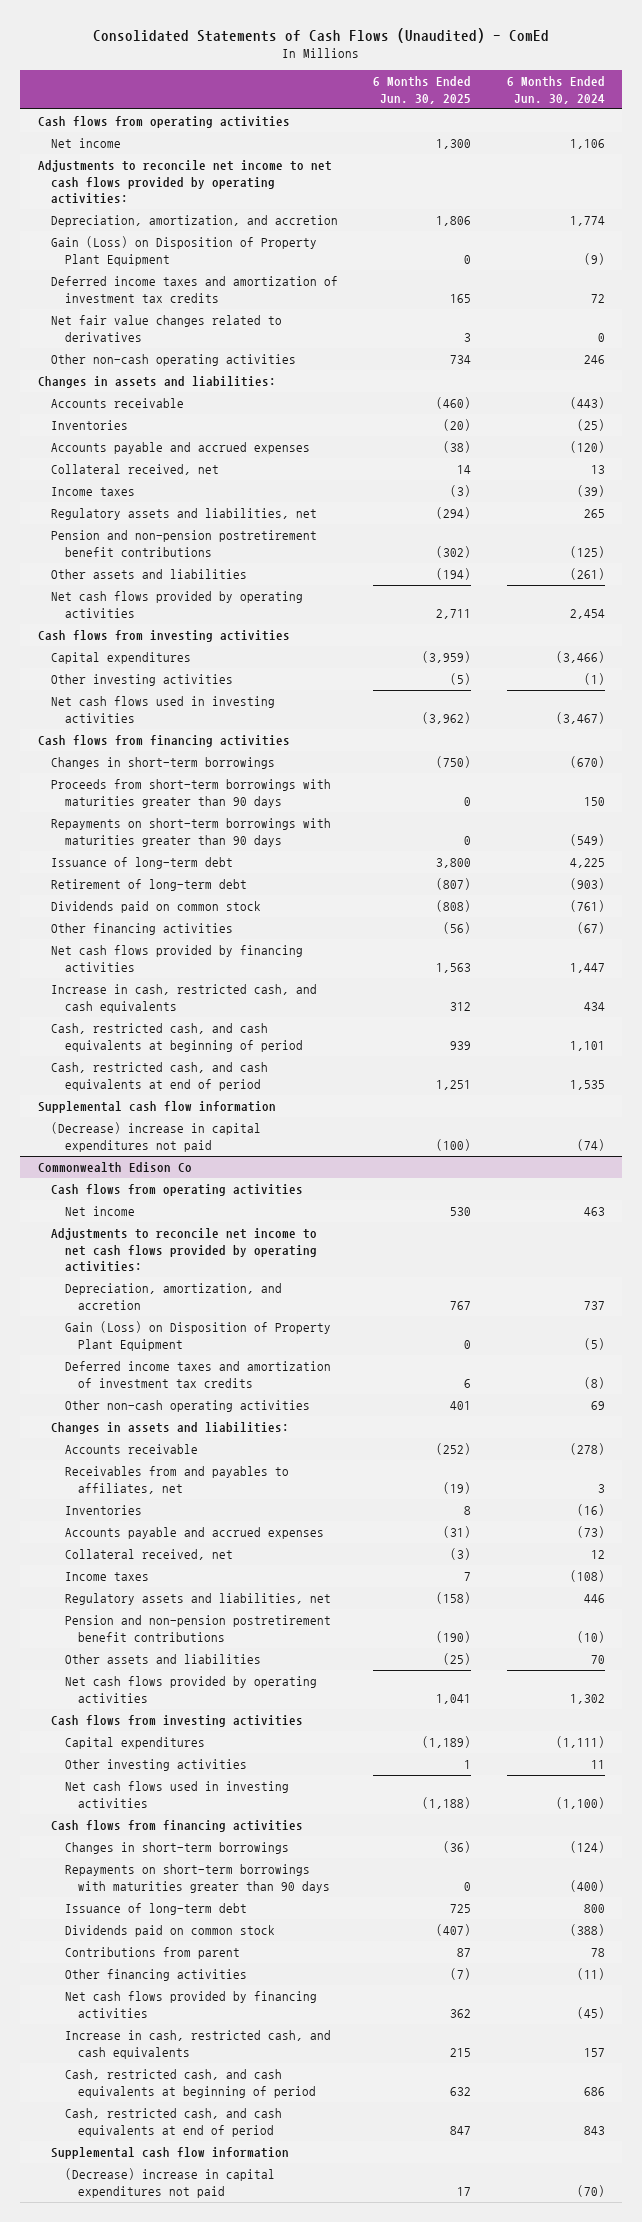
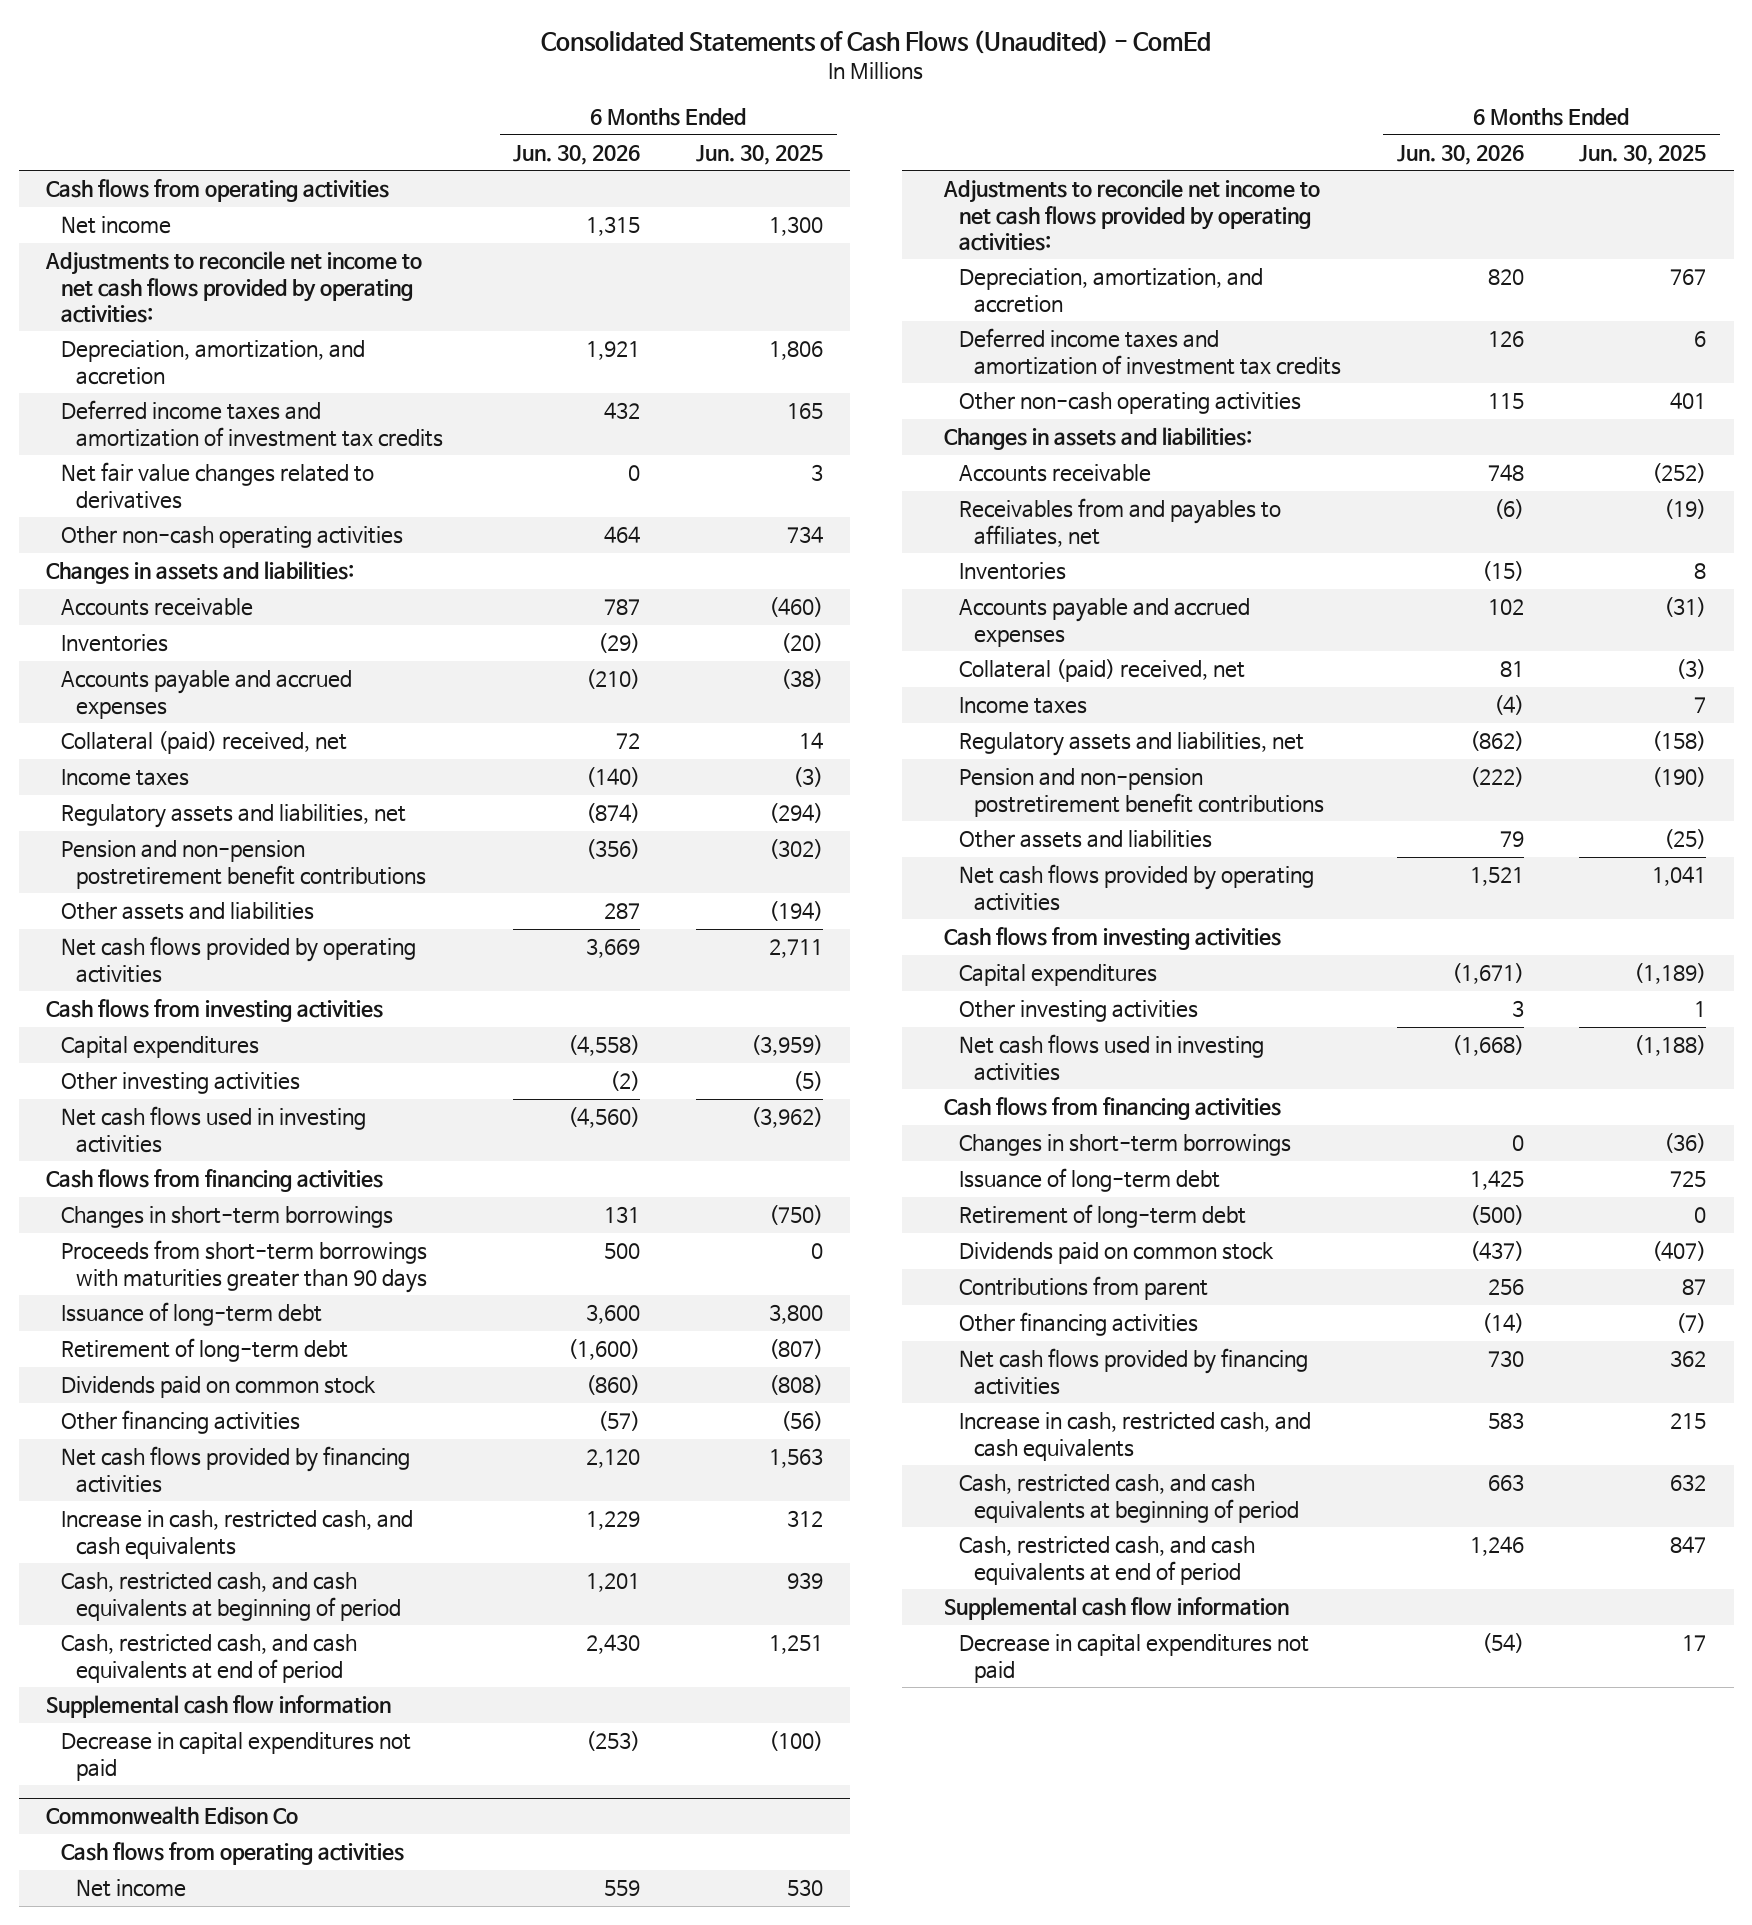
- | 6 Months Ended Jun. 30, 2025 | 6 Months Ended Jun. 30, 2024
+ | 6 Months Ended Jun. 30, 2026 | 6 Months Ended Jun. 30, 2025
- Gain (Loss) on Disposition of Property Plant Equipment | 0 | (9)
- Collateral received, net | 14 | 13
+ Collateral (paid) received, net | 72 | 14
- Repayments on short-term borrowings with maturities greater than 90 days | 0 | (549)
- (Decrease) increase in capital expenditures not paid | (100) | (74)
+ Decrease in capital expenditures not paid | (253) | (100)
@ Commonwealth Edison Co
- Gain (Loss) on Disposition of Property Plant Equipment | 0 | (5)
- Collateral received, net | (3) | 12
+ Collateral (paid) received, net | 81 | (3)
- Repayments on short-term borrowings with maturities greater than 90 days | 0 | (400)
+ Retirement of long-term debt | (500) | 0
- (Decrease) increase in capital expenditures not paid | 17 | (70)
+ Decrease in capital expenditures not paid | (54) | 17

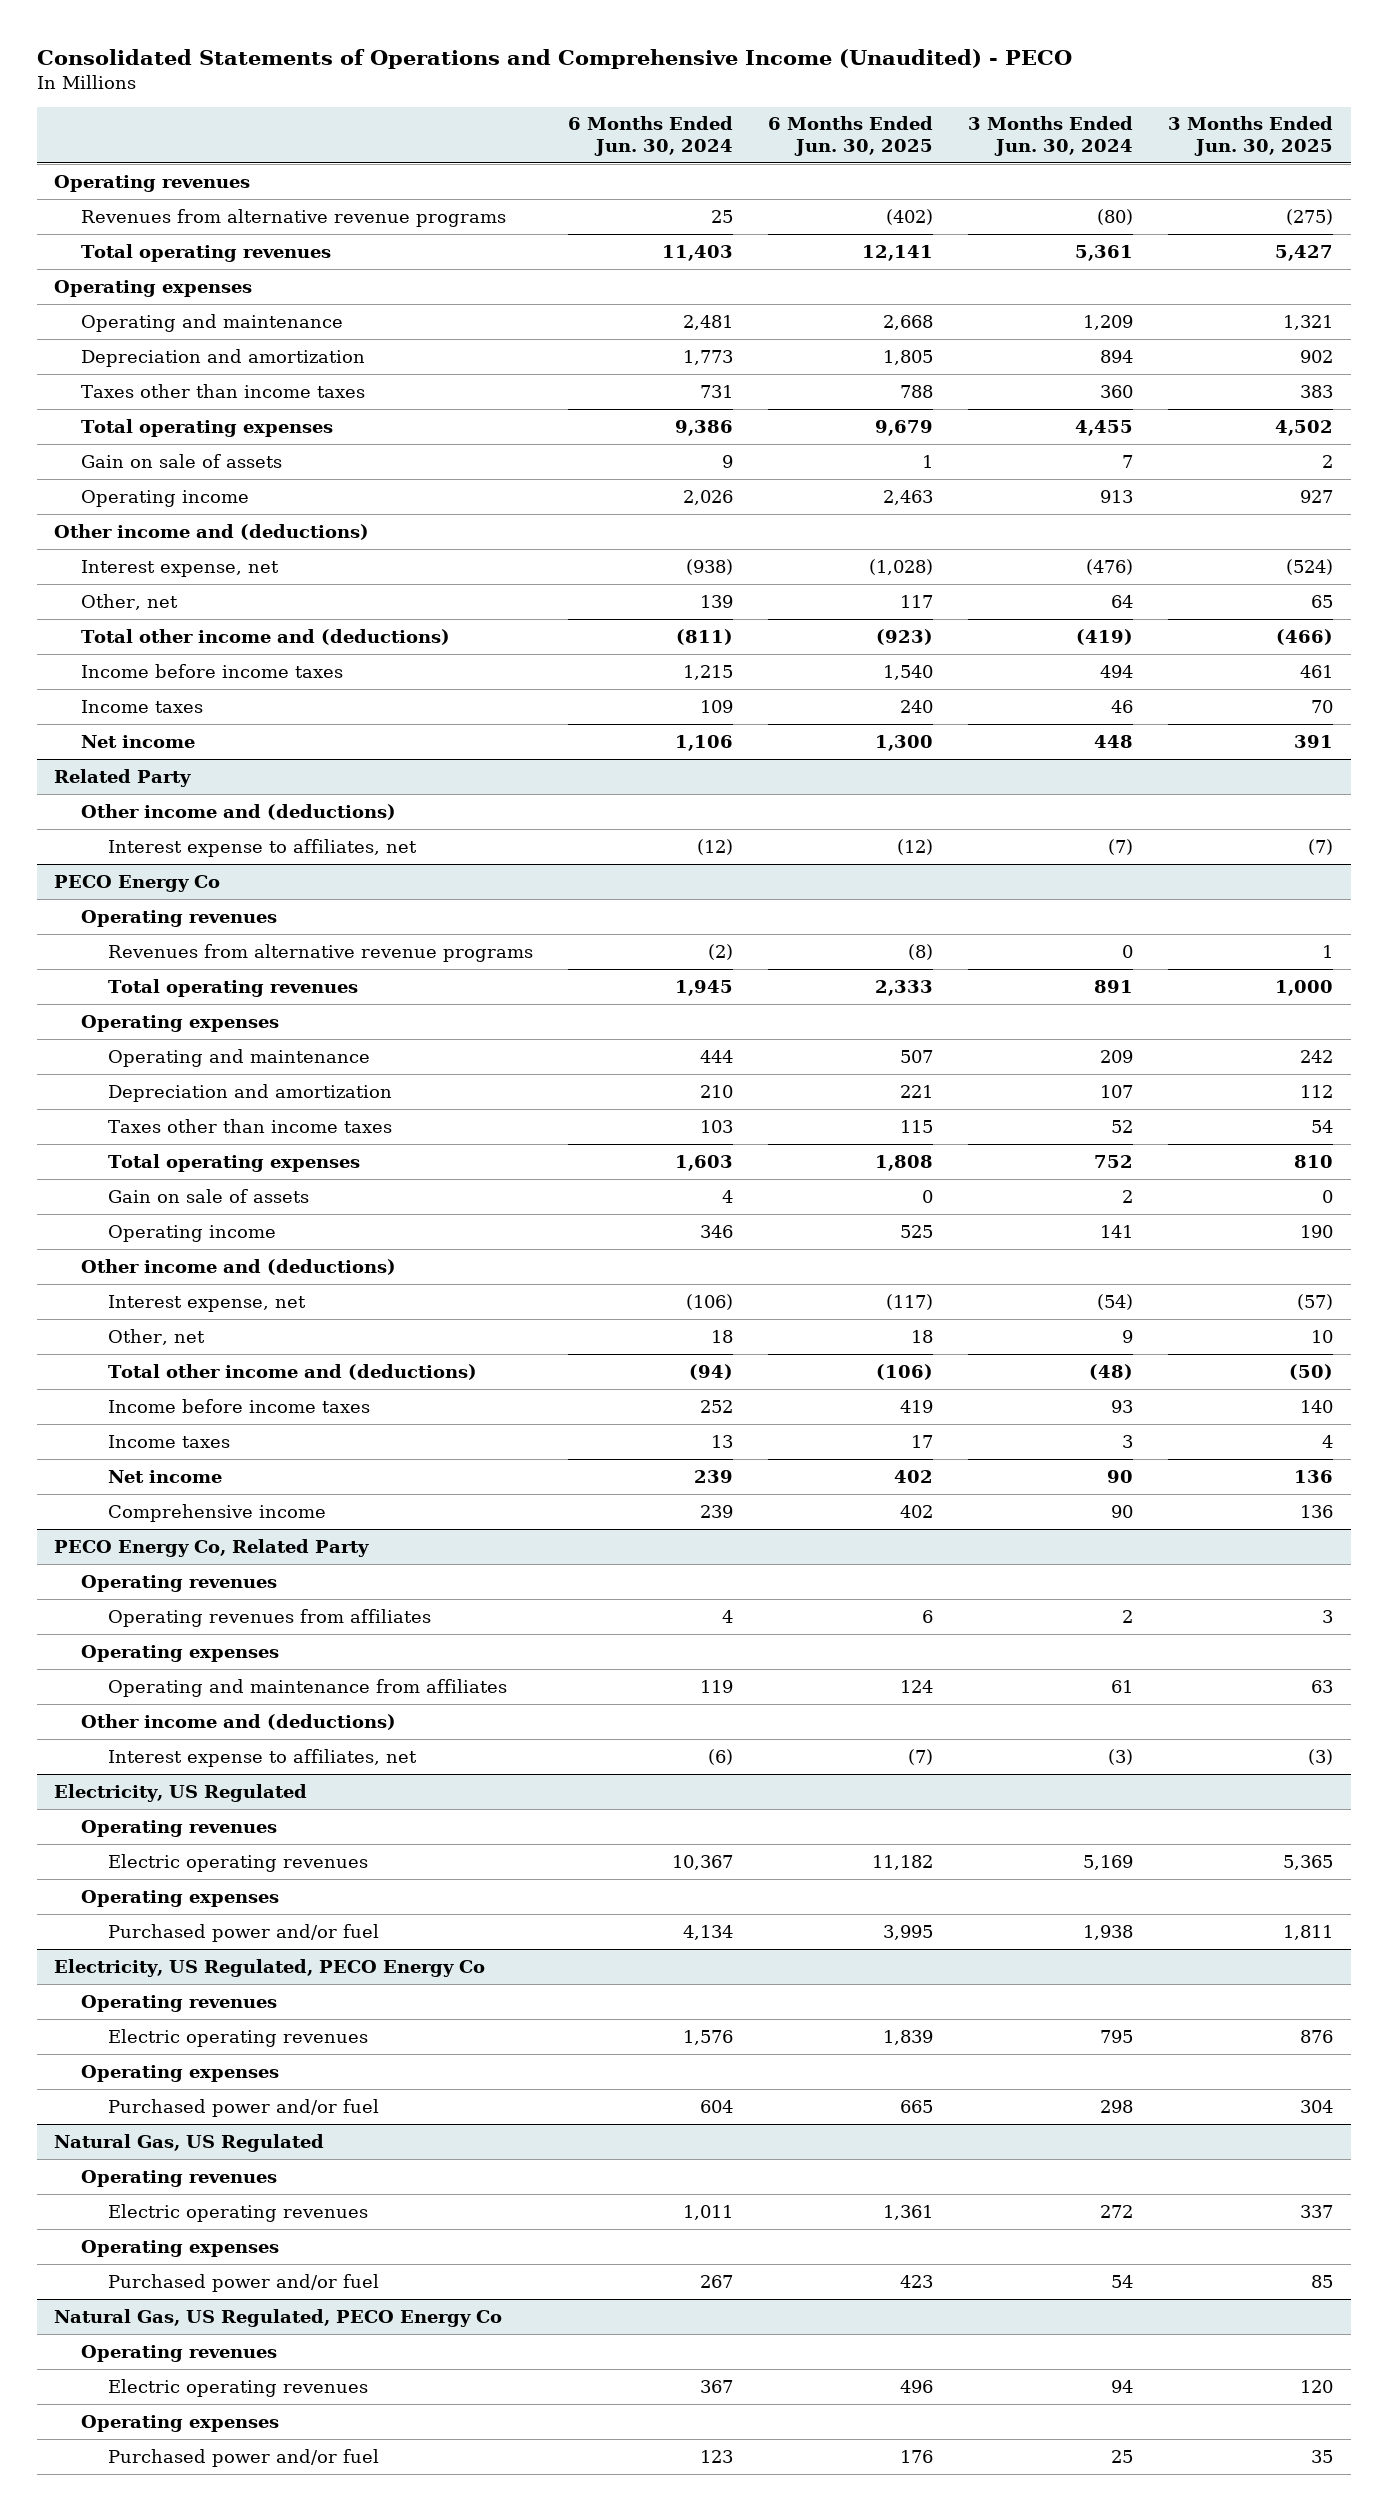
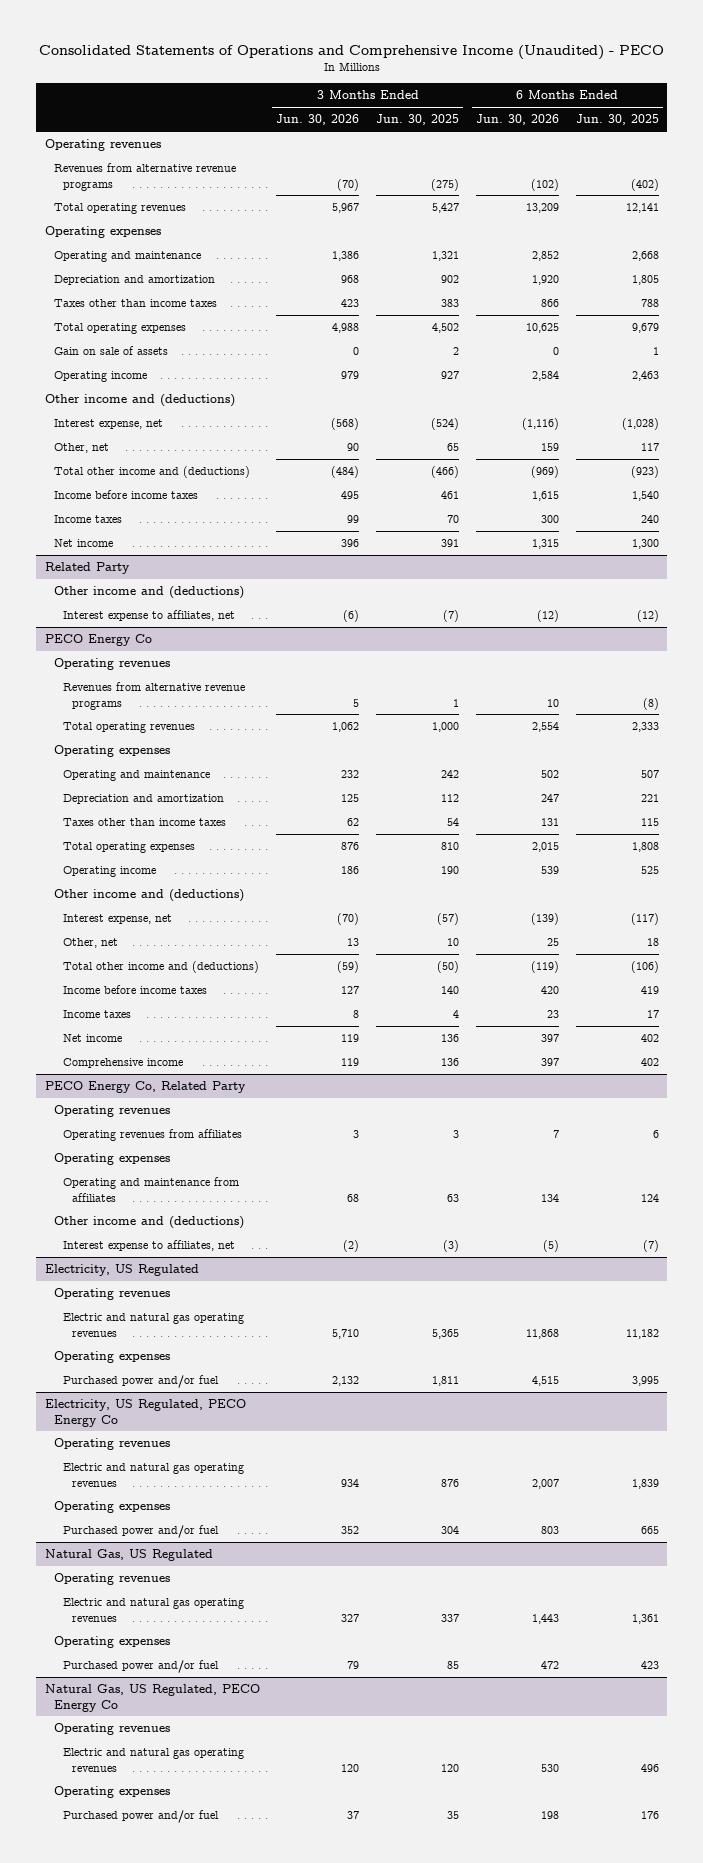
- | 6 Months Ended Jun. 30, 2024 | 6 Months Ended Jun. 30, 2025 | 3 Months Ended Jun. 30, 2024 | 3 Months Ended Jun. 30, 2025
+ | 3 Months Ended Jun. 30, 2026 | 3 Months Ended Jun. 30, 2025 | 6 Months Ended Jun. 30, 2026 | 6 Months Ended Jun. 30, 2025
@ PECO Energy Co
- Gain on sale of assets | 4 | 0 | 2 | 0
@ Electricity, US Regulated
- Electric operating revenues | 10,367 | 11,182 | 5,169 | 5,365
+ Electric and natural gas operating revenues | 5,710 | 5,365 | 11,868 | 11,182
@ Electricity, US Regulated, PECO Energy Co
- Electric operating revenues | 1,576 | 1,839 | 795 | 876
+ Electric and natural gas operating revenues | 934 | 876 | 2,007 | 1,839
@ Natural Gas, US Regulated
- Electric operating revenues | 1,011 | 1,361 | 272 | 337
+ Electric and natural gas operating revenues | 327 | 337 | 1,443 | 1,361
@ Natural Gas, US Regulated, PECO Energy Co
- Electric operating revenues | 367 | 496 | 94 | 120
+ Electric and natural gas operating revenues | 120 | 120 | 530 | 496

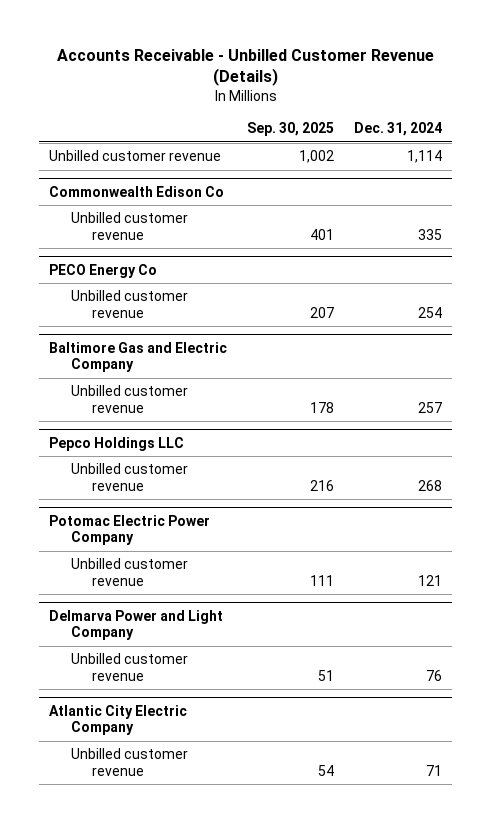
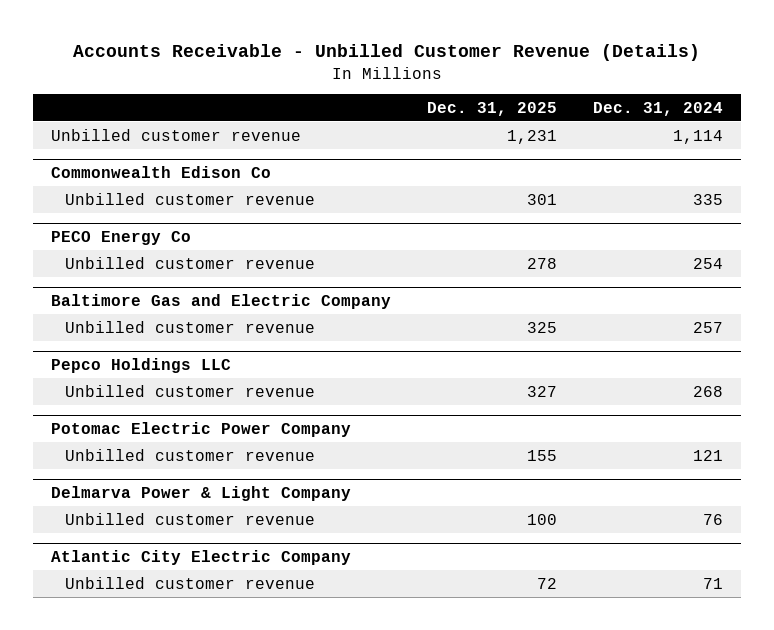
- | Sep. 30, 2025 | Dec. 31, 2024
+ | Dec. 31, 2025 | Dec. 31, 2024
- Delmarva Power and Light Company
+ Delmarva Power & Light Company

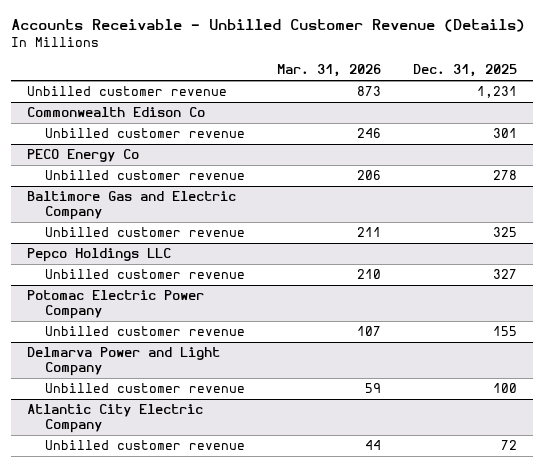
- | Dec. 31, 2025 | Dec. 31, 2024
+ | Mar. 31, 2026 | Dec. 31, 2025
- Delmarva Power & Light Company
+ Delmarva Power and Light Company

